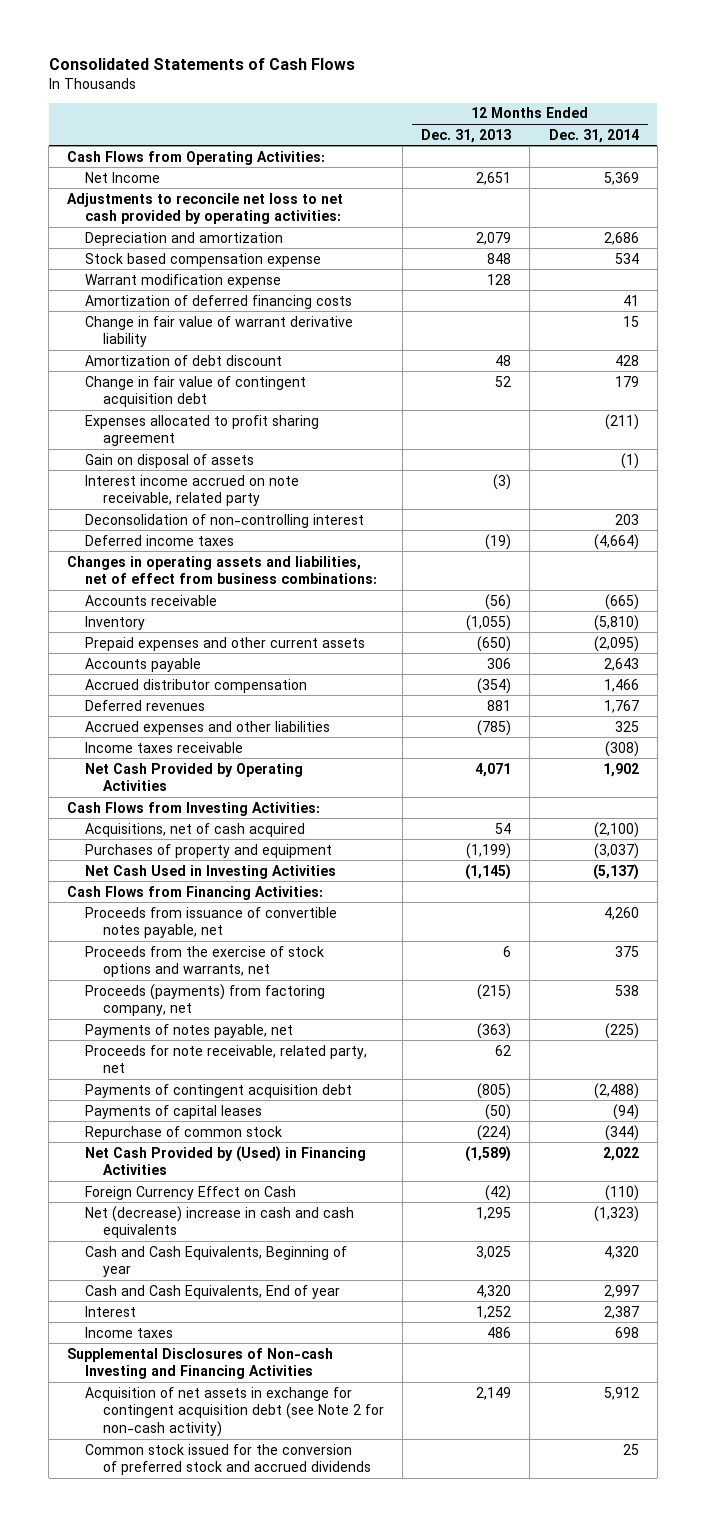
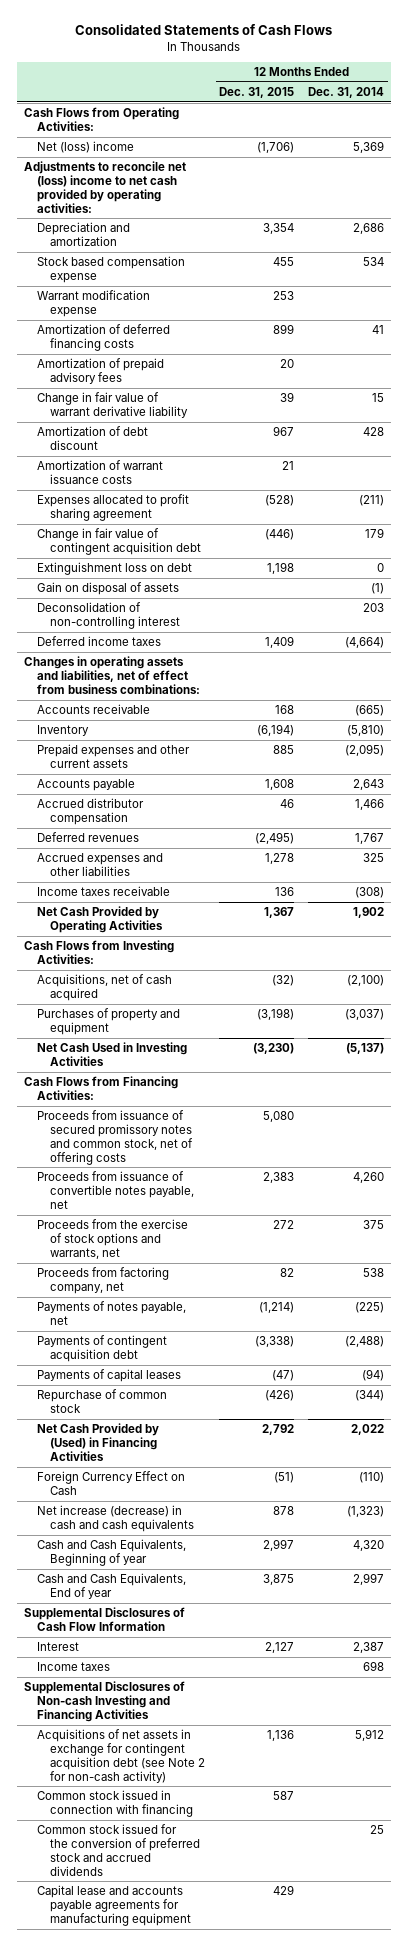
- | 12 Months Ended Dec. 31, 2013 | 12 Months Ended Dec. 31, 2014
+ | 12 Months Ended Dec. 31, 2015 | 12 Months Ended Dec. 31, 2014
- Net Income | 2,651 | 5,369
- Adjustments to reconcile net loss to net cash provided by operating activities:
+ Net (loss) income | (1,706) | 5,369
+ Adjustments to reconcile net (loss) income to net cash provided by operating activities:
+ Amortization of prepaid advisory fees | 20 |
+ Amortization of warrant issuance costs | 21 |
moved down: Change in fair value of contingent acquisition debt | (446) | 179
+ Extinguishment loss on debt | 1,198 | 0
- Interest income accrued on note receivable, related party | (3) |
+ Proceeds from issuance of secured promissory notes and common stock, net of offering costs | 5,080 |
- Proceeds (payments) from factoring company, net | (215) | 538
+ Proceeds from factoring company, net | 82 | 538
- Proceeds for note receivable, related party, net | 62 |
- Net (decrease) increase in cash and cash equivalents | 1,295 | (1,323)
+ Net increase (decrease) in cash and cash equivalents | 878 | (1,323)
+ Supplemental Disclosures of Cash Flow Information
- Acquisition of net assets in exchange for contingent acquisition debt (see Note 2 for non-cash activity) | 2,149 | 5,912
+ Acquisitions of net assets in exchange for contingent acquisition debt (see Note 2 for non-cash activity) | 1,136 | 5,912
+ Common stock issued in connection with financing | 587 |
+ Capital lease and accounts payable agreements for manufacturing equipment | 429 |

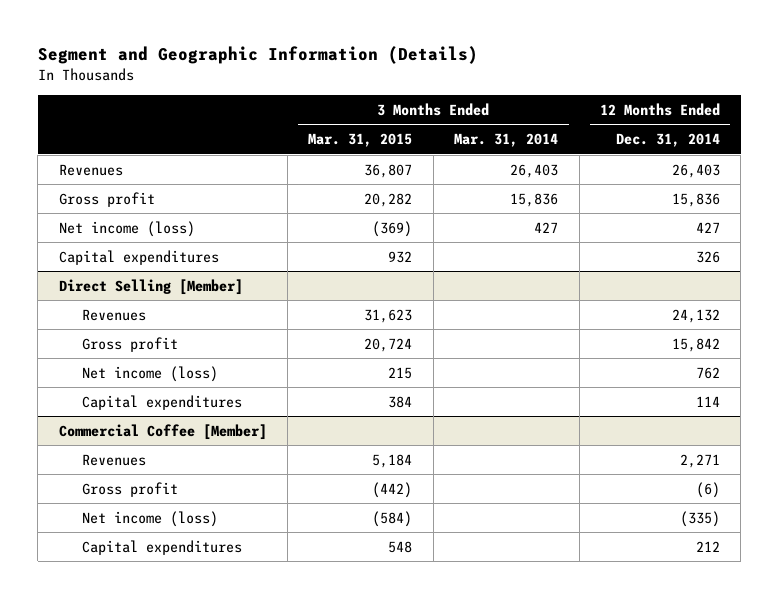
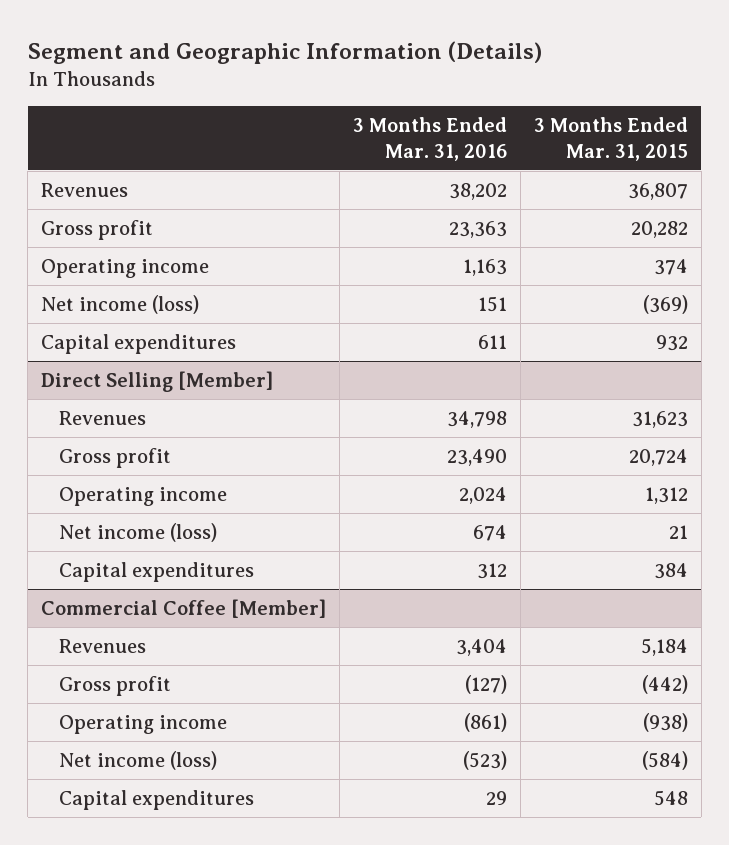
- | 3 Months Ended Mar. 31, 2015 | 3 Months Ended Mar. 31, 2014 | 12 Months Ended Dec. 31, 2014
+ | 3 Months Ended Mar. 31, 2016 | 3 Months Ended Mar. 31, 2015
+ Operating income | 1,163 | 374
@ Direct Selling [Member]
- Net income (loss) | 215 | | 762
+ Operating income | 2,024 | 1,312
+ Net income (loss) | 674 | 21
@ Commercial Coffee [Member]
+ Operating income | (861) | (938)

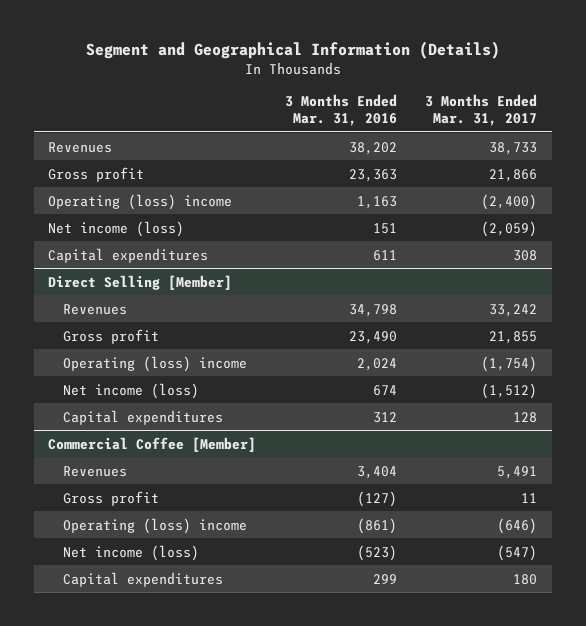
- Segment and Geographic Information (Details)
+ Segment and Geographical Information (Details)
- | 3 Months Ended Mar. 31, 2016 | 3 Months Ended Mar. 31, 2015
+ | 3 Months Ended Mar. 31, 2016 | 3 Months Ended Mar. 31, 2017
- Operating income | 1,163 | 374
+ Operating (loss) income | 1,163 | (2,400)
@ Direct Selling [Member]
- Operating income | 2,024 | 1,312
+ Operating (loss) income | 2,024 | (1,754)
@ Commercial Coffee [Member]
- Operating income | (861) | (938)
+ Operating (loss) income | (861) | (646)
- Capital expenditures | 29 | 548
+ Capital expenditures | 299 | 180

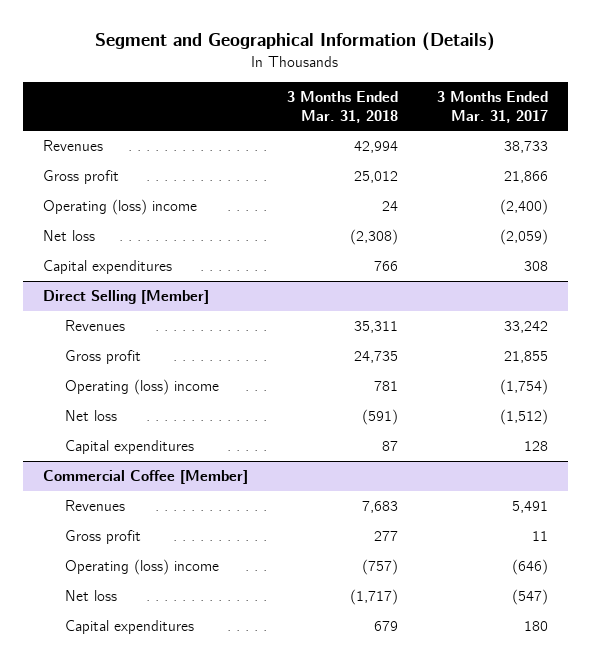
- | 3 Months Ended Mar. 31, 2016 | 3 Months Ended Mar. 31, 2017
+ | 3 Months Ended Mar. 31, 2018 | 3 Months Ended Mar. 31, 2017
- Net income (loss) | 151 | (2,059)
+ Net loss | (2,308) | (2,059)
@ Direct Selling [Member]
- Net income (loss) | 674 | (1,512)
+ Net loss | (591) | (1,512)
@ Commercial Coffee [Member]
- Net income (loss) | (523) | (547)
+ Net loss | (1,717) | (547)

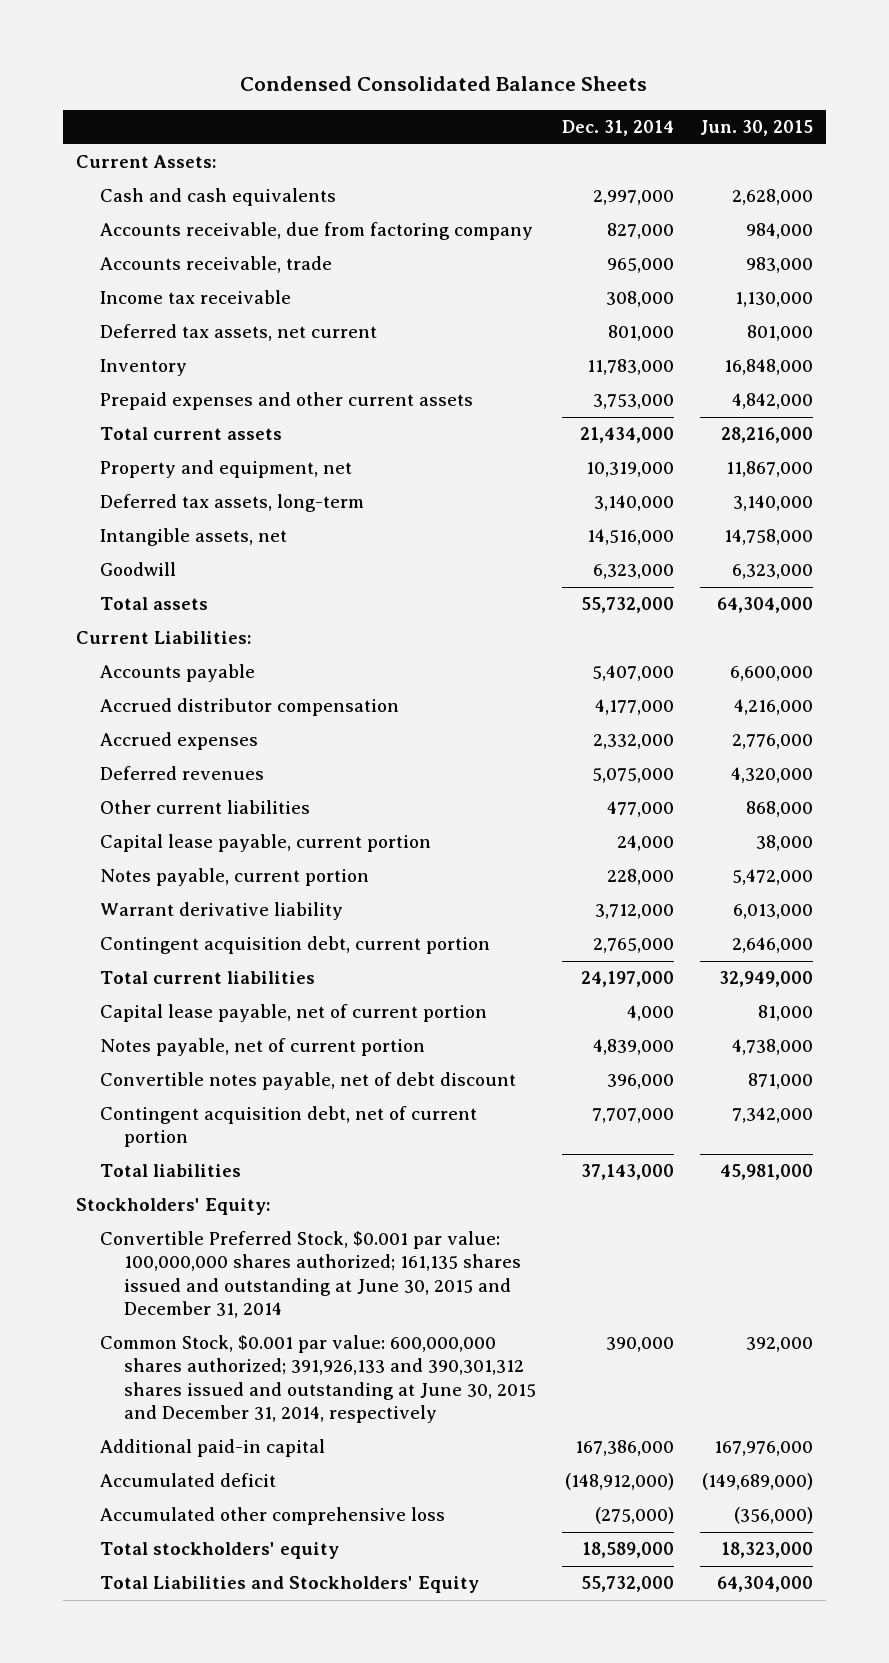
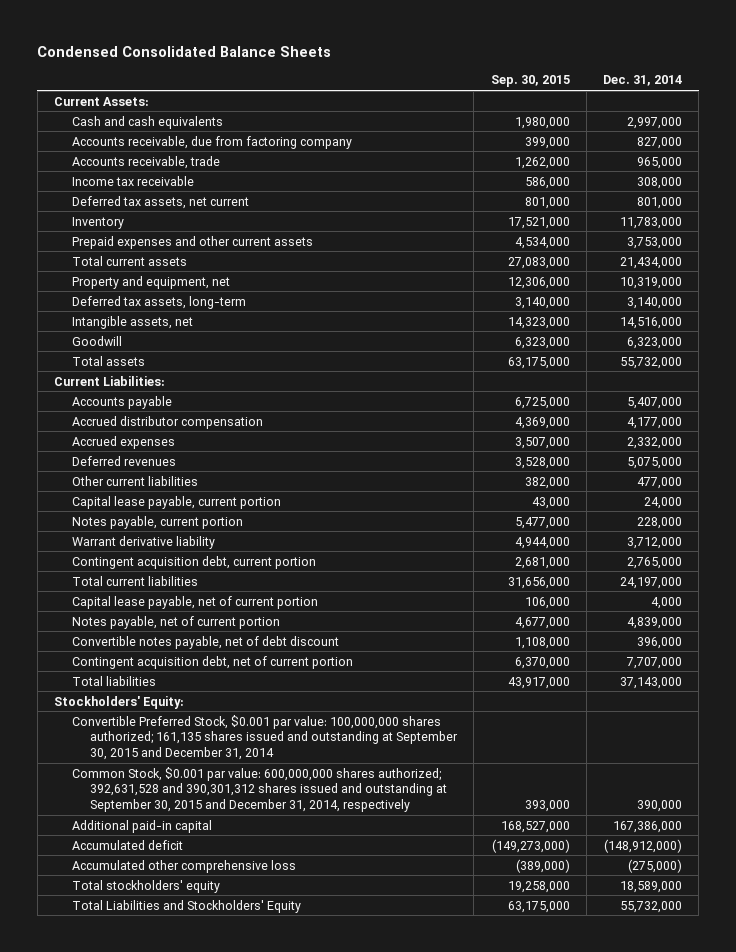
- | Dec. 31, 2014 | Jun. 30, 2015
+ | Sep. 30, 2015 | Dec. 31, 2014
- Convertible Preferred Stock, $0.001 par value: 100,000,000 shares authorized; 161,135 shares issued and outstanding at June 30, 2015 and December 31, 2014
- Common Stock, $0.001 par value: 600,000,000 shares authorized; 391,926,133 and 390,301,312 shares issued and outstanding at June 30, 2015 and December 31, 2014, respectively | 390,000 | 392,000
+ Convertible Preferred Stock, $0.001 par value: 100,000,000 shares authorized; 161,135 shares issued and outstanding at September 30, 2015 and December 31, 2014
+ Common Stock, $0.001 par value: 600,000,000 shares authorized; 392,631,528 and 390,301,312 shares issued and outstanding at September 30, 2015 and December 31, 2014, respectively | 393,000 | 390,000

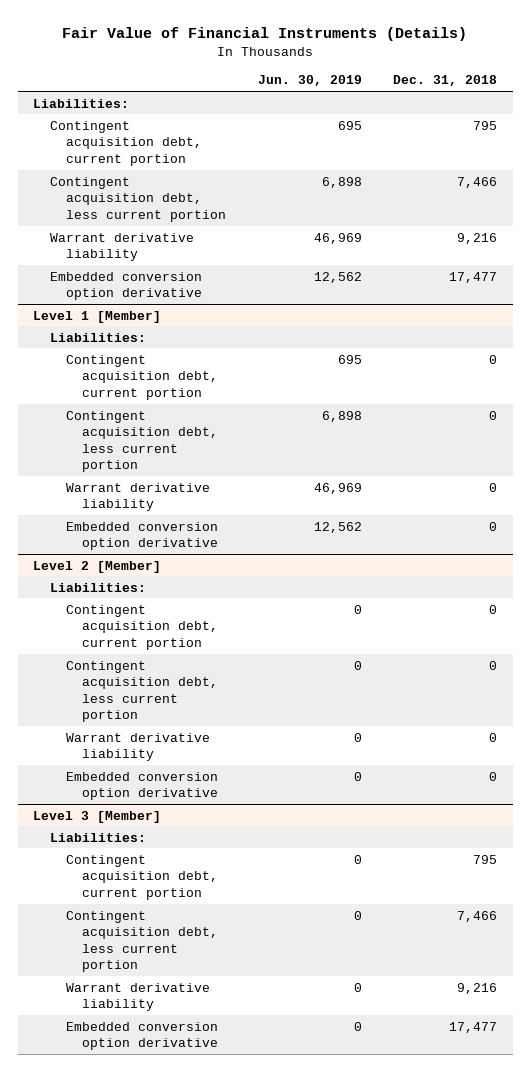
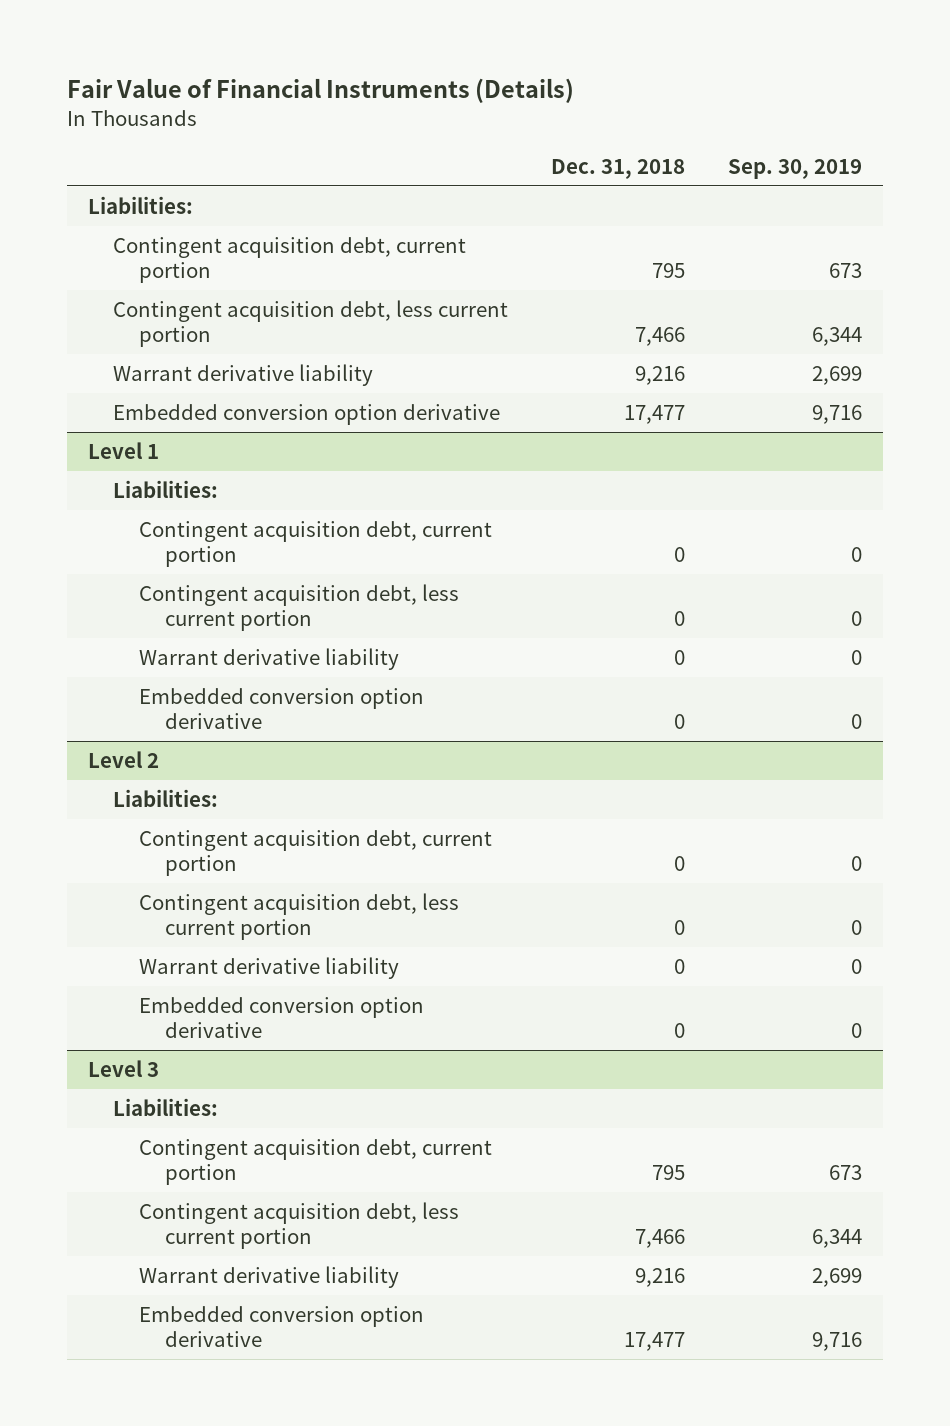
- | Jun. 30, 2019 | Dec. 31, 2018
+ | Dec. 31, 2018 | Sep. 30, 2019
- Level 1 [Member]
+ Level 1
- Level 2 [Member]
+ Level 2
- Level 3 [Member]
+ Level 3

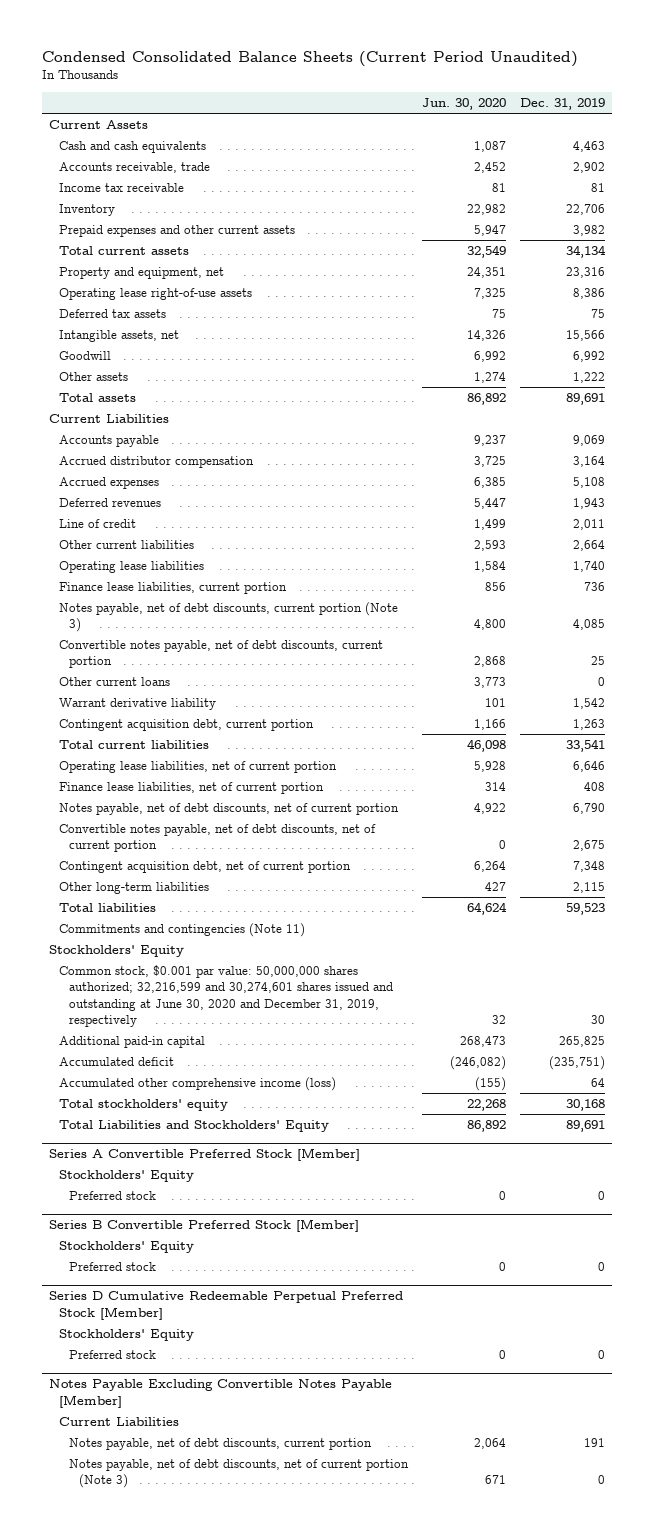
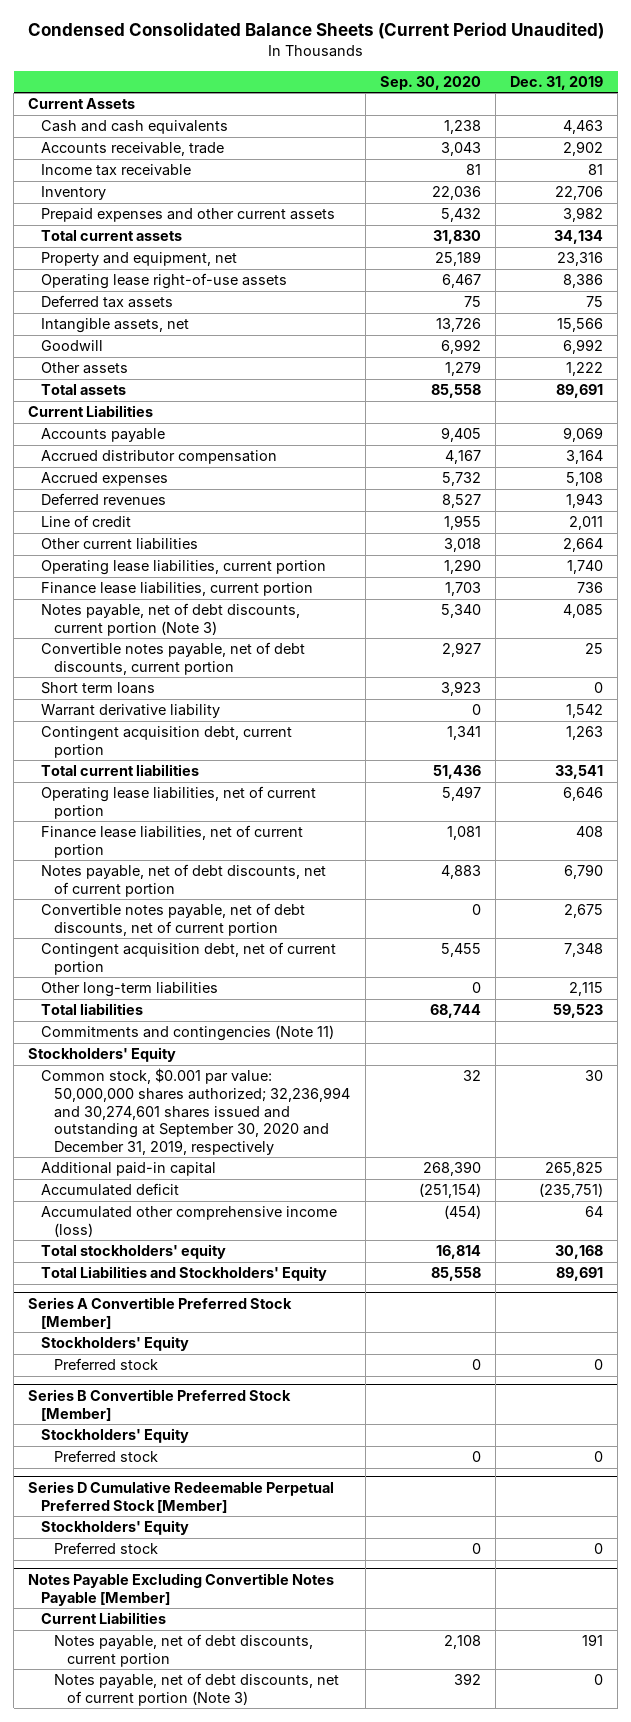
- | Jun. 30, 2020 | Dec. 31, 2019
+ | Sep. 30, 2020 | Dec. 31, 2019
- Operating lease liabilities | 1,584 | 1,740
+ Operating lease liabilities, current portion | 1,290 | 1,740
- Other current loans | 3,773 | 0
+ Short term loans | 3,923 | 0
- Common stock, $0.001 par value: 50,000,000 shares authorized; 32,216,599 and 30,274,601 shares issued and outstanding at June 30, 2020 and December 31, 2019, respectively | 32 | 30
+ Common stock, $0.001 par value: 50,000,000 shares authorized; 32,236,994 and 30,274,601 shares issued and outstanding at September 30, 2020 and December 31, 2019, respectively | 32 | 30

